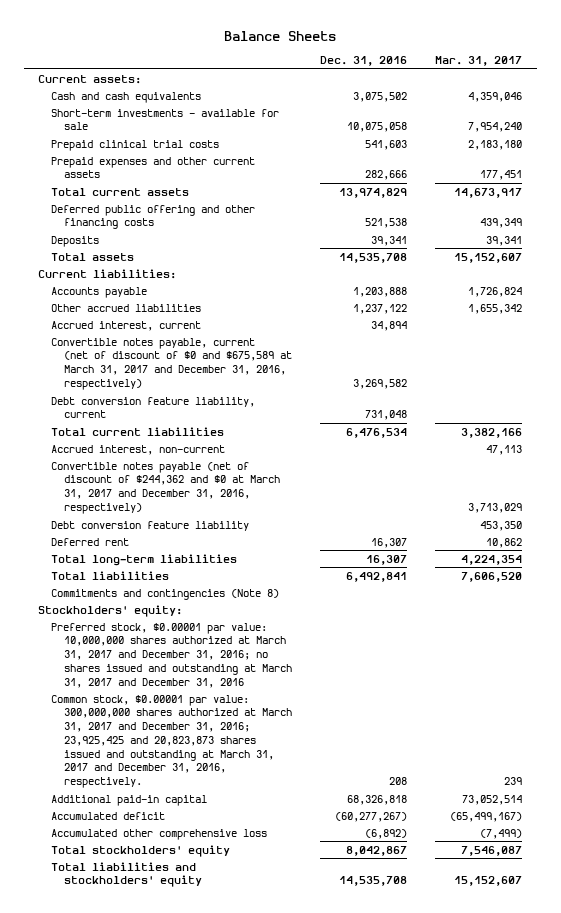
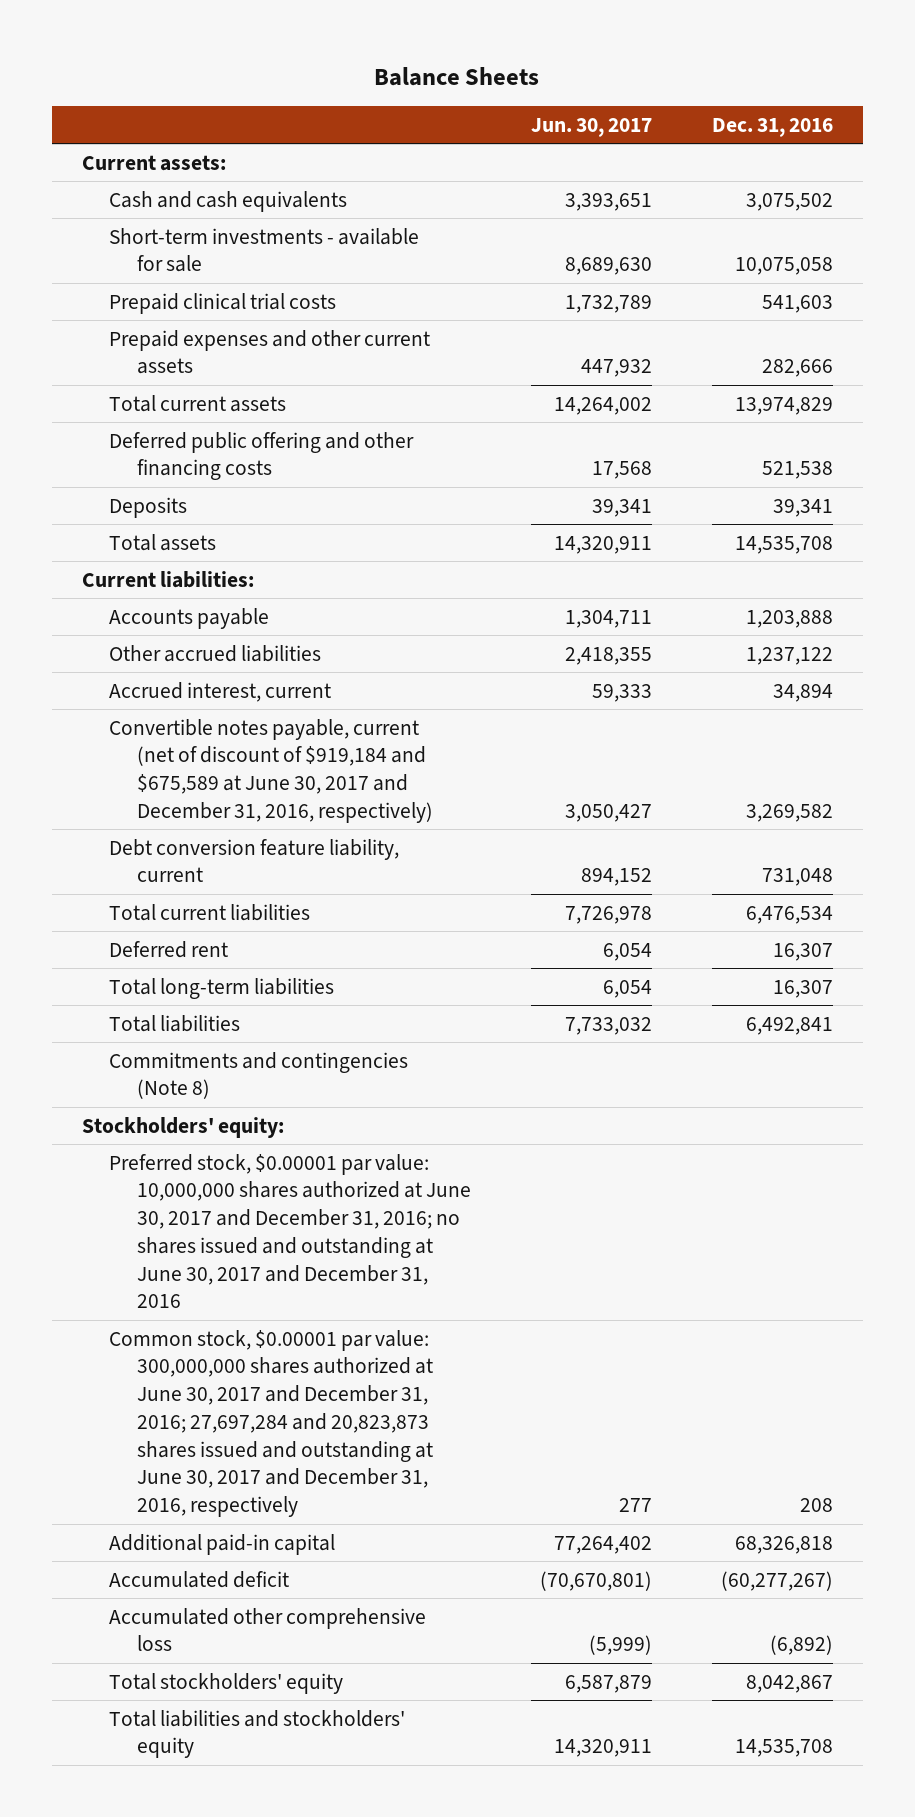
- | Dec. 31, 2016 | Mar. 31, 2017
+ | Jun. 30, 2017 | Dec. 31, 2016
- Convertible notes payable, current (net of discount of $0 and $675,589 at March 31, 2017 and December 31, 2016, respectively) | 3,269,582 |
+ Convertible notes payable, current (net of discount of $919,184 and $675,589 at June 30, 2017 and December 31, 2016, respectively) | 3,050,427 | 3,269,582
- Accrued interest, non-current | | 47,113
- Convertible notes payable (net of discount of $244,362 and $0 at March 31, 2017 and December 31, 2016, respectively) | | 3,713,029
- Debt conversion feature liability | | 453,350
- Preferred stock, $0.00001 par value: 10,000,000 shares authorized at March 31, 2017 and December 31, 2016; no shares issued and outstanding at March 31, 2017 and December 31, 2016
- Common stock, $0.00001 par value: 300,000,000 shares authorized at March 31, 2017 and December 31, 2016; 23,925,425 and 20,823,873 shares issued and outstanding at March 31, 2017 and December 31, 2016, respectively. | 208 | 239
+ Preferred stock, $0.00001 par value: 10,000,000 shares authorized at June 30, 2017 and December 31, 2016; no shares issued and outstanding at June 30, 2017 and December 31, 2016
+ Common stock, $0.00001 par value: 300,000,000 shares authorized at June 30, 2017 and December 31, 2016; 27,697,284 and 20,823,873 shares issued and outstanding at June 30, 2017 and December 31, 2016, respectively | 277 | 208

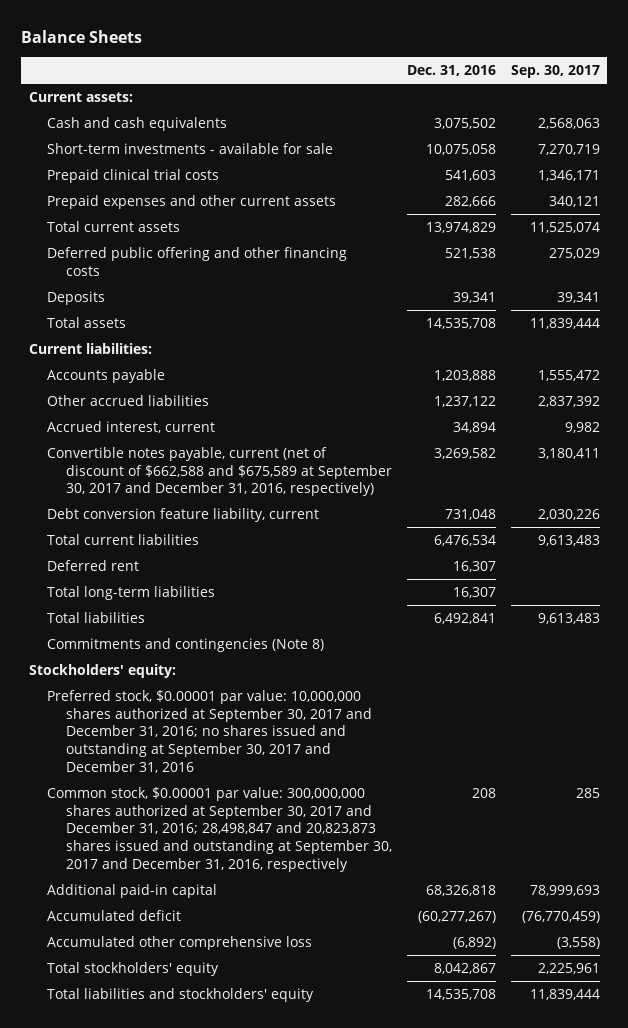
- | Jun. 30, 2017 | Dec. 31, 2016
+ | Dec. 31, 2016 | Sep. 30, 2017
- Convertible notes payable, current (net of discount of $919,184 and $675,589 at June 30, 2017 and December 31, 2016, respectively) | 3,050,427 | 3,269,582
+ Convertible notes payable, current (net of discount of $662,588 and $675,589 at September 30, 2017 and December 31, 2016, respectively) | 3,269,582 | 3,180,411
- Preferred stock, $0.00001 par value: 10,000,000 shares authorized at June 30, 2017 and December 31, 2016; no shares issued and outstanding at June 30, 2017 and December 31, 2016
- Common stock, $0.00001 par value: 300,000,000 shares authorized at June 30, 2017 and December 31, 2016; 27,697,284 and 20,823,873 shares issued and outstanding at June 30, 2017 and December 31, 2016, respectively | 277 | 208
+ Preferred stock, $0.00001 par value: 10,000,000 shares authorized at September 30, 2017 and December 31, 2016; no shares issued and outstanding at September 30, 2017 and December 31, 2016
+ Common stock, $0.00001 par value: 300,000,000 shares authorized at September 30, 2017 and December 31, 2016; 28,498,847 and 20,823,873 shares issued and outstanding at September 30, 2017 and December 31, 2016, respectively | 208 | 285

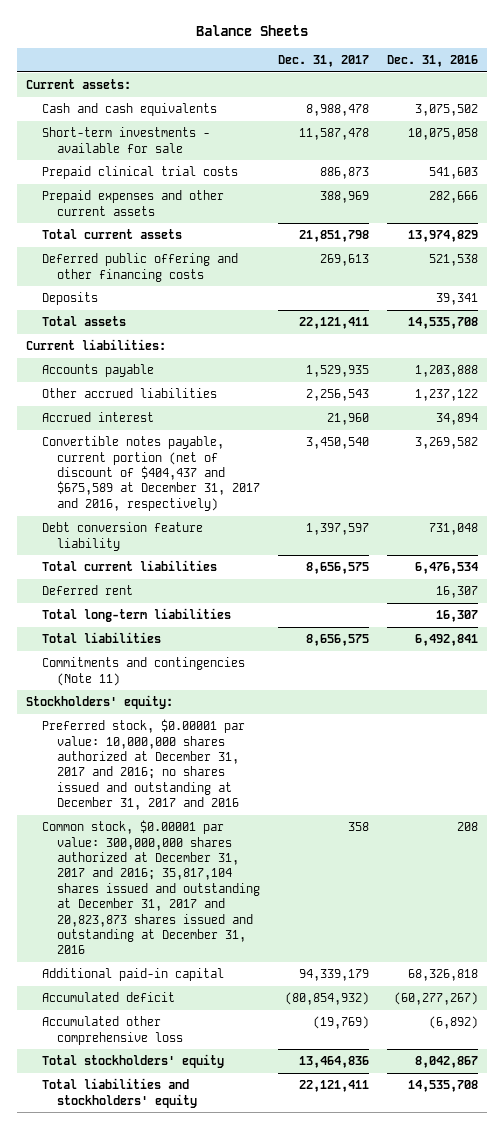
- | Dec. 31, 2016 | Sep. 30, 2017
+ | Dec. 31, 2017 | Dec. 31, 2016
- Accrued interest, current | 34,894 | 9,982
- Convertible notes payable, current (net of discount of $662,588 and $675,589 at September 30, 2017 and December 31, 2016, respectively) | 3,269,582 | 3,180,411
- Debt conversion feature liability, current | 731,048 | 2,030,226
+ Accrued interest | 21,960 | 34,894
+ Convertible notes payable, current portion (net of discount of $404,437 and $675,589 at December 31, 2017 and 2016, respectively) | 3,450,540 | 3,269,582
+ Debt conversion feature liability | 1,397,597 | 731,048
- Commitments and contingencies (Note 8)
+ Commitments and contingencies (Note 11)
- Preferred stock, $0.00001 par value: 10,000,000 shares authorized at September 30, 2017 and December 31, 2016; no shares issued and outstanding at September 30, 2017 and December 31, 2016
- Common stock, $0.00001 par value: 300,000,000 shares authorized at September 30, 2017 and December 31, 2016; 28,498,847 and 20,823,873 shares issued and outstanding at September 30, 2017 and December 31, 2016, respectively | 208 | 285
+ Preferred stock, $0.00001 par value: 10,000,000 shares authorized at December 31, 2017 and 2016; no shares issued and outstanding at December 31, 2017 and 2016
+ Common stock, $0.00001 par value: 300,000,000 shares authorized at December 31, 2017 and 2016; 35,817,104 shares issued and outstanding at December 31, 2017 and 20,823,873 shares issued and outstanding at December 31, 2016 | 358 | 208

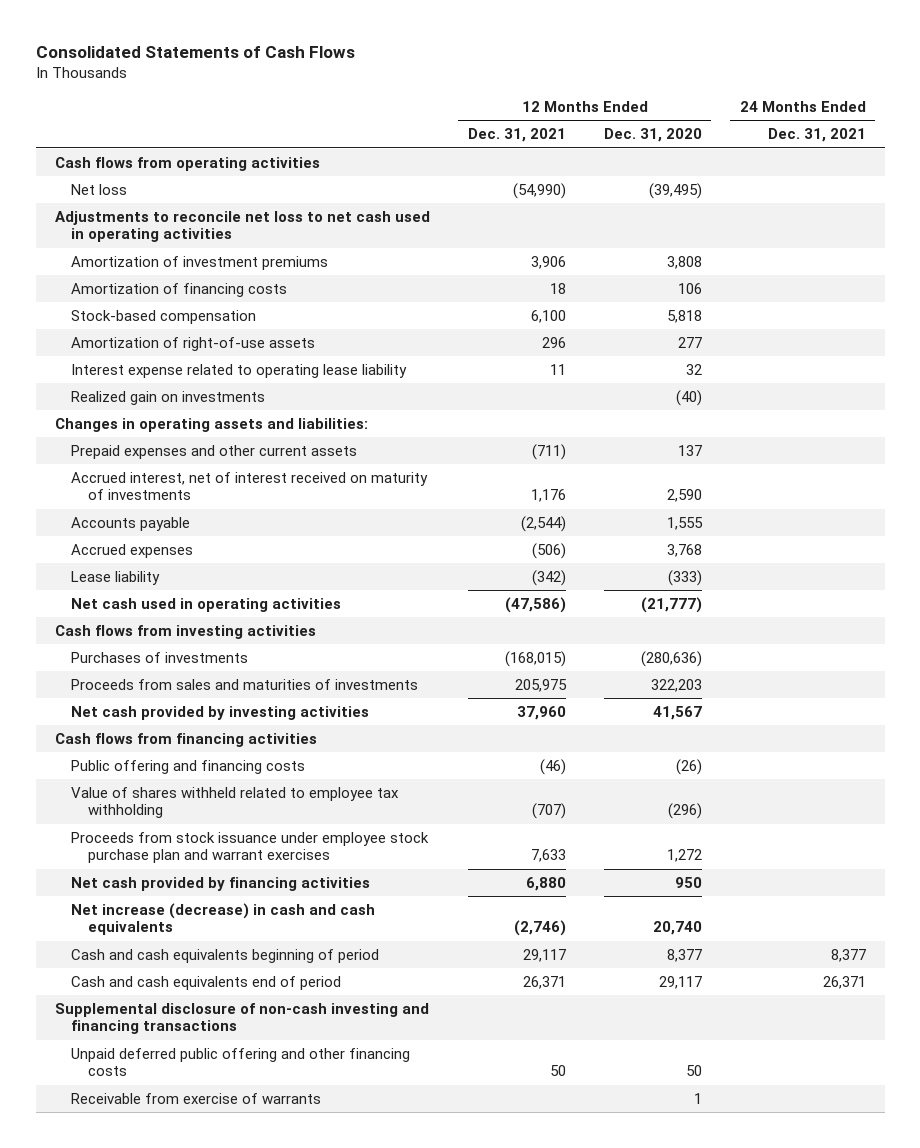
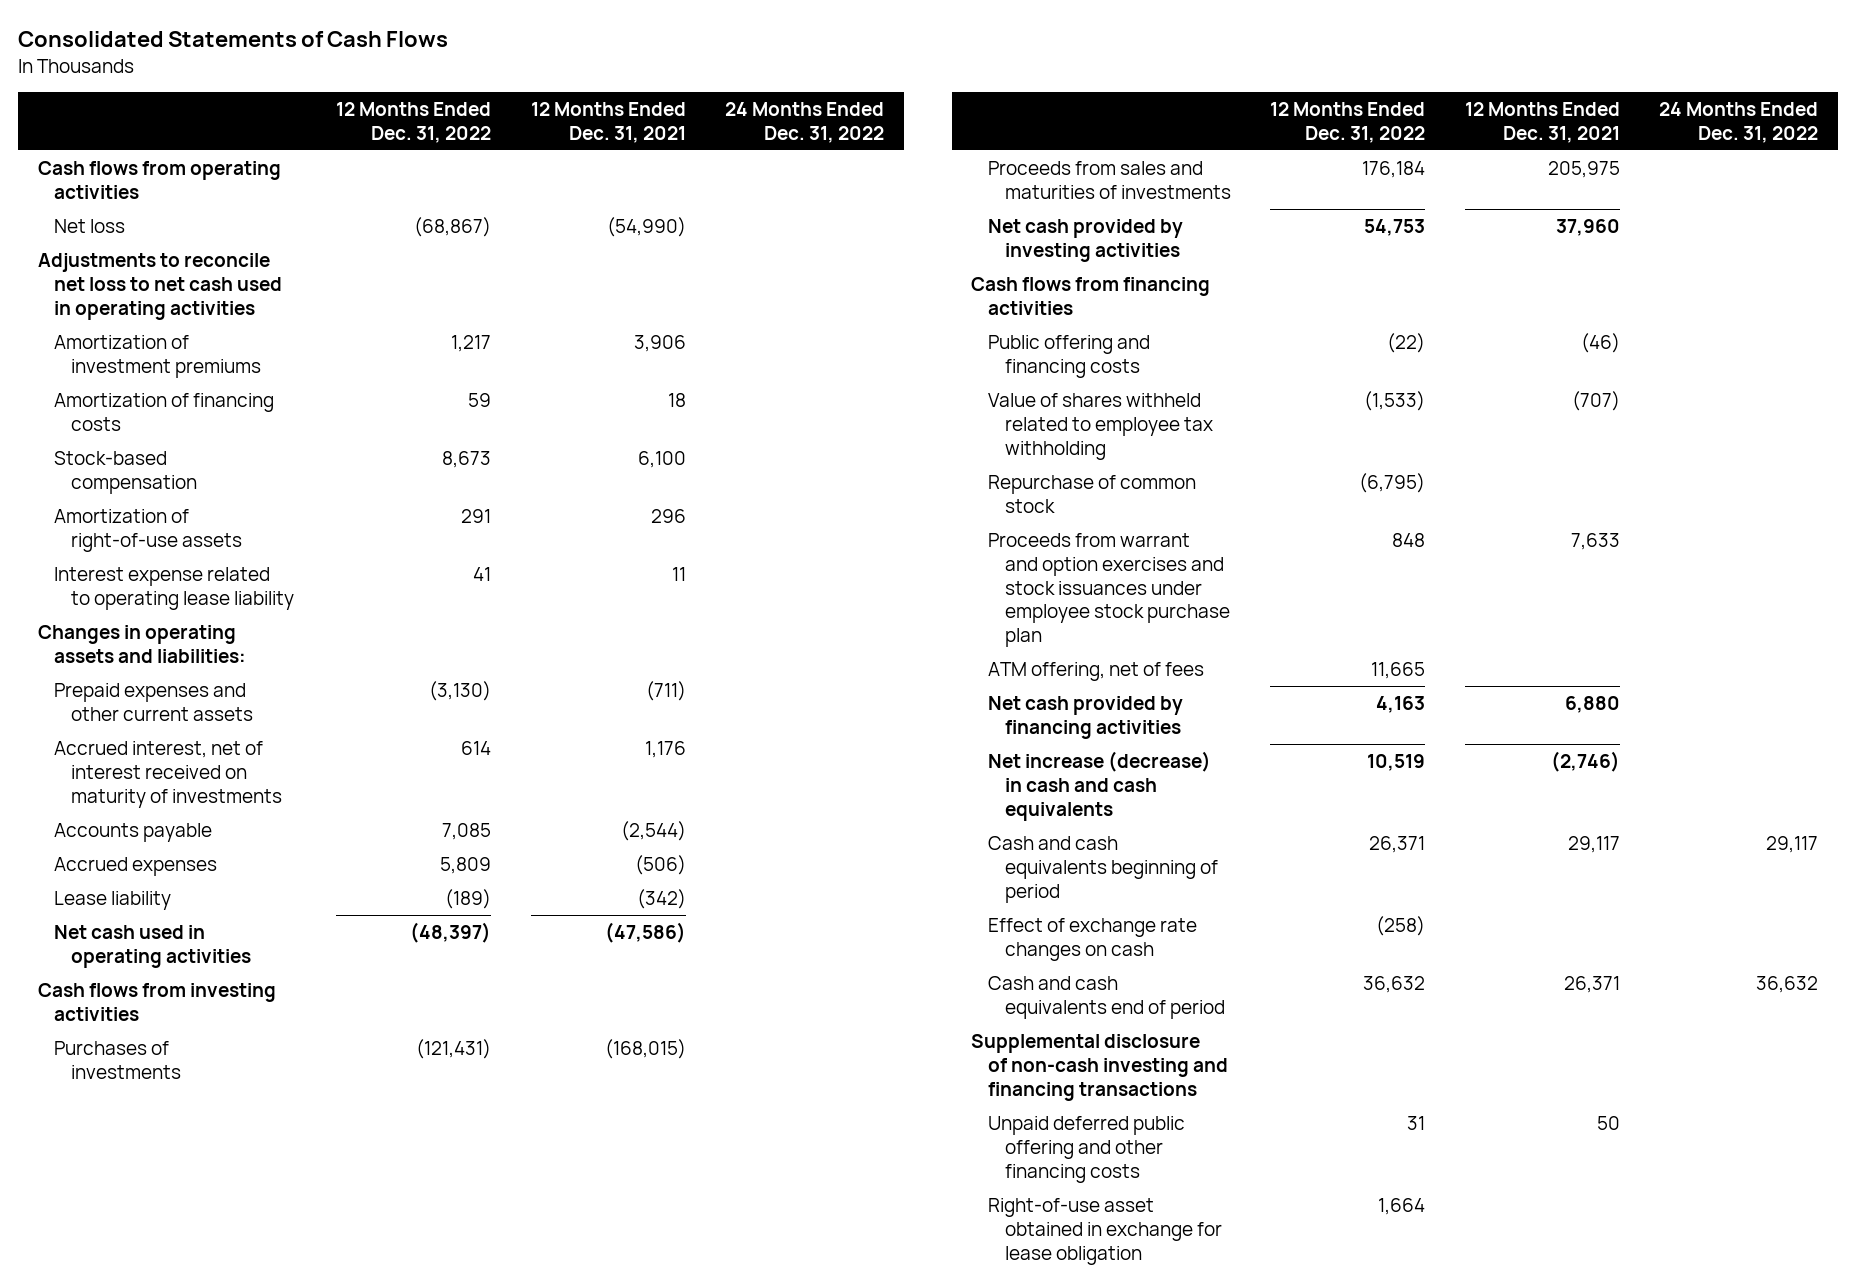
- | 12 Months Ended Dec. 31, 2021 | 12 Months Ended Dec. 31, 2020 | 24 Months Ended Dec. 31, 2021
+ | 12 Months Ended Dec. 31, 2022 | 12 Months Ended Dec. 31, 2021 | 24 Months Ended Dec. 31, 2022
- Realized gain on investments | | (40) |
- Proceeds from stock issuance under employee stock purchase plan and warrant exercises | 7,633 | 1,272 |
+ Repurchase of common stock | (6,795) | |
+ Proceeds from warrant and option exercises and stock issuances under employee stock purchase plan | 848 | 7,633 |
+ ATM offering, net of fees | 11,665 | |
+ Effect of exchange rate changes on cash | (258) | |
- Receivable from exercise of warrants | | 1 |
+ Right-of-use asset obtained in exchange for lease obligation | 1,664 | |

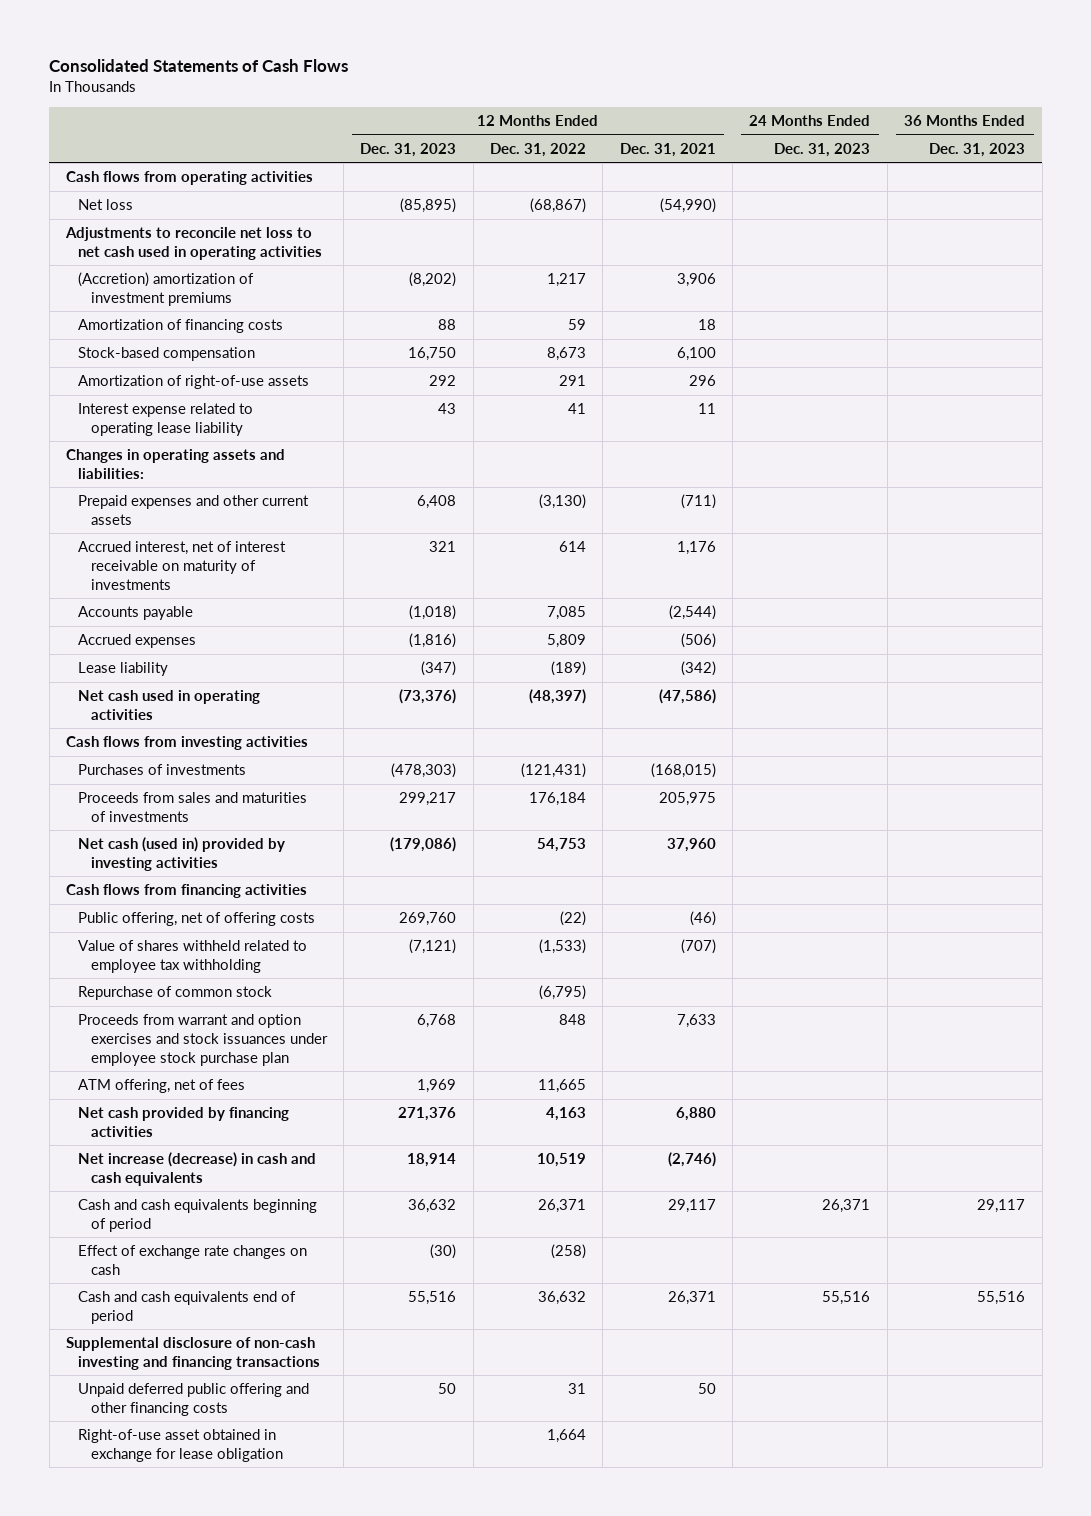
- | 12 Months Ended Dec. 31, 2022 | 12 Months Ended Dec. 31, 2021 | 24 Months Ended Dec. 31, 2022
+ | 12 Months Ended Dec. 31, 2023 | 12 Months Ended Dec. 31, 2022 | 12 Months Ended Dec. 31, 2021 | 24 Months Ended Dec. 31, 2023 | 36 Months Ended Dec. 31, 2023
- Amortization of investment premiums | 1,217 | 3,906 |
+ (Accretion) amortization of investment premiums | (8,202) | 1,217 | 3,906 | |
- Accrued interest, net of interest received on maturity of investments | 614 | 1,176 |
+ Accrued interest, net of interest receivable on maturity of investments | 321 | 614 | 1,176 | |
- Net cash provided by investing activities | 54,753 | 37,960 |
+ Net cash (used in) provided by investing activities | (179,086) | 54,753 | 37,960 | |
- Public offering and financing costs | (22) | (46) |
+ Public offering, net of offering costs | 269,760 | (22) | (46) | |

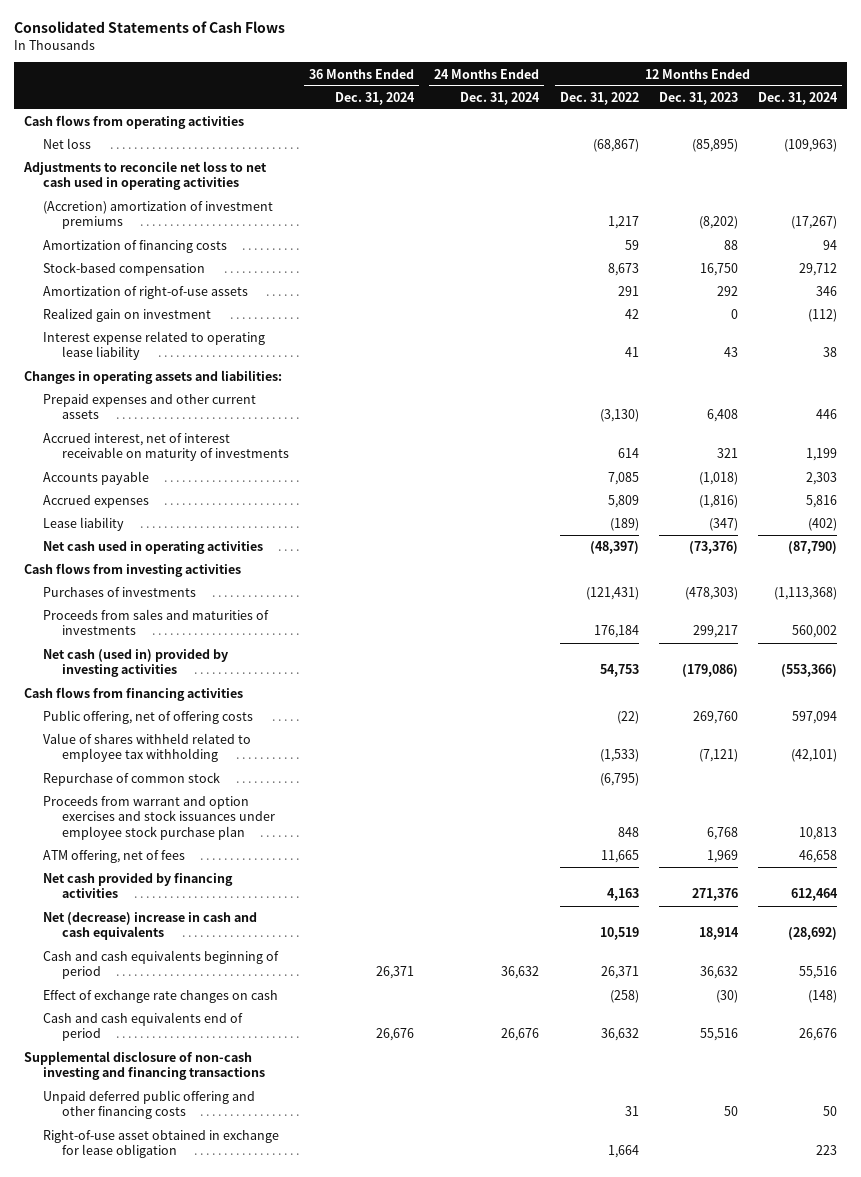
- | 12 Months Ended Dec. 31, 2023 | 12 Months Ended Dec. 31, 2022 | 12 Months Ended Dec. 31, 2021 | 24 Months Ended Dec. 31, 2023 | 36 Months Ended Dec. 31, 2023
+ | 36 Months Ended Dec. 31, 2024 | 24 Months Ended Dec. 31, 2024 | 12 Months Ended Dec. 31, 2022 | 12 Months Ended Dec. 31, 2023 | 12 Months Ended Dec. 31, 2024
+ Realized gain on investment | | | 42 | 0 | (112)
- Net increase (decrease) in cash and cash equivalents | 18,914 | 10,519 | (2,746) | |
+ Net (decrease) increase in cash and cash equivalents | | | 10,519 | 18,914 | (28,692)

